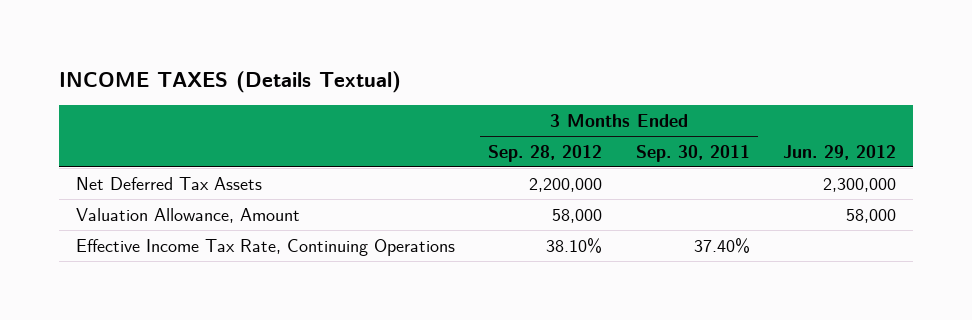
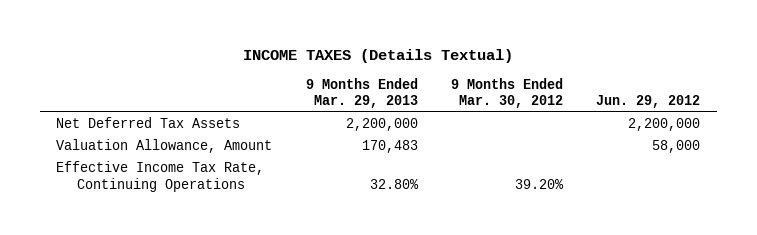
- | 3 Months Ended Sep. 28, 2012 | 3 Months Ended Sep. 30, 2011 | Jun. 29, 2012
+ | 9 Months Ended Mar. 29, 2013 | 9 Months Ended Mar. 30, 2012 | Jun. 29, 2012
- Net Deferred Tax Assets | 2,200,000 | | 2,300,000
+ Net Deferred Tax Assets | 2,200,000 | | 2,200,000

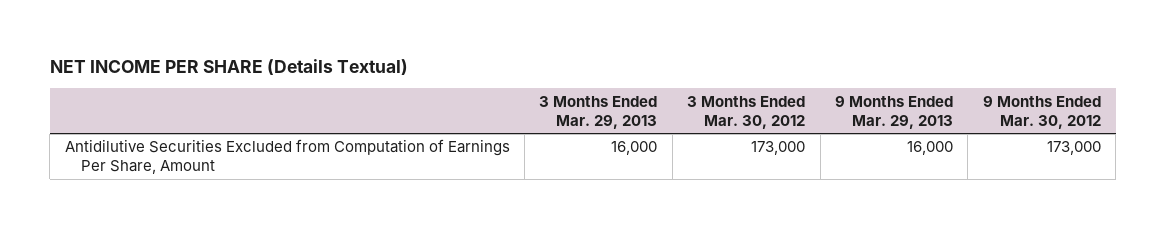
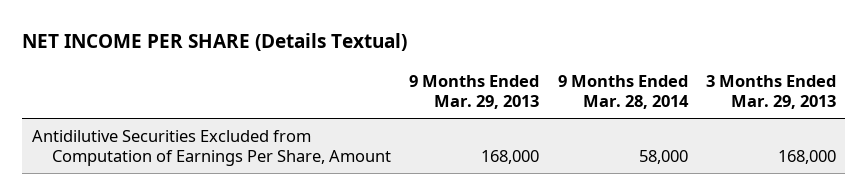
- | 3 Months Ended Mar. 29, 2013 | 3 Months Ended Mar. 30, 2012 | 9 Months Ended Mar. 29, 2013 | 9 Months Ended Mar. 30, 2012
+ | 9 Months Ended Mar. 29, 2013 | 9 Months Ended Mar. 28, 2014 | 3 Months Ended Mar. 29, 2013
- Antidilutive Securities Excluded from Computation of Earnings Per Share, Amount | 16,000 | 173,000 | 16,000 | 173,000
+ Antidilutive Securities Excluded from Computation of Earnings Per Share, Amount | 168,000 | 58,000 | 168,000

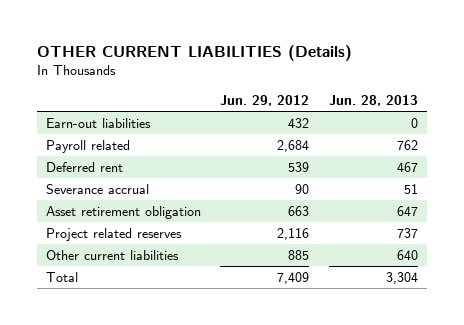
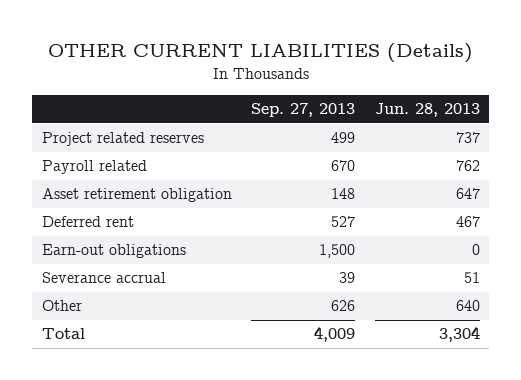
- | Jun. 29, 2012 | Jun. 28, 2013
+ | Sep. 27, 2013 | Jun. 28, 2013
- Earn-out liabilities | 432 | 0
moved up: Project related reserves | 499 | 737
moved up: Asset retirement obligation | 148 | 647
+ Earn-out obligations | 1,500 | 0
- Other current liabilities | 885 | 640
+ Other | 626 | 640

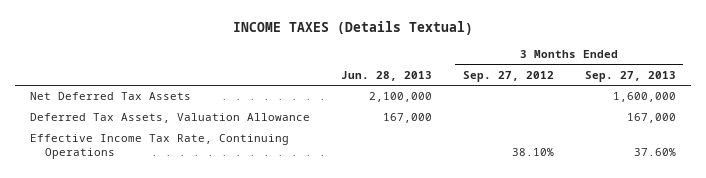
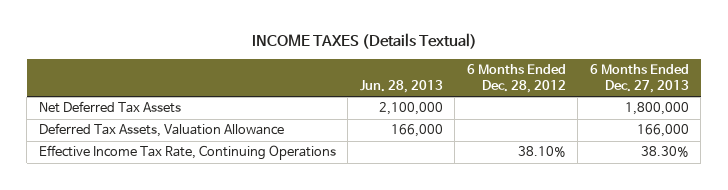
- | Jun. 28, 2013 | 3 Months Ended Sep. 27, 2012 | 3 Months Ended Sep. 27, 2013
+ | Jun. 28, 2013 | 6 Months Ended Dec. 28, 2012 | 6 Months Ended Dec. 27, 2013
- Deferred Tax Assets, Valuation Allowance | 167,000 | | 167,000
+ Deferred Tax Assets, Valuation Allowance | 166,000 | | 166,000

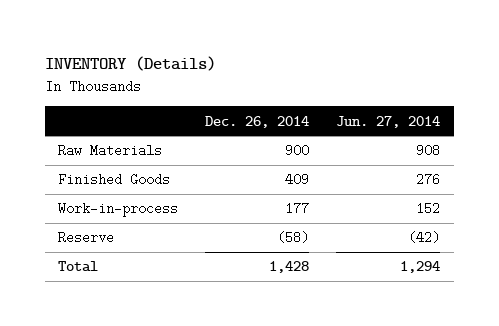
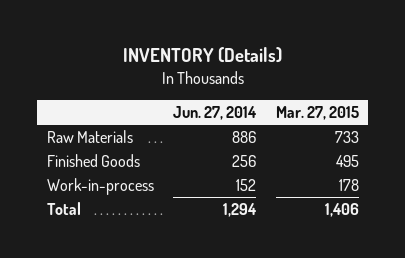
- | Dec. 26, 2014 | Jun. 27, 2014
+ | Jun. 27, 2014 | Mar. 27, 2015
- Raw Materials | 900 | 908
- Finished Goods | 409 | 276
+ Raw Materials | 886 | 733
+ Finished Goods | 256 | 495
- Reserve | (58) | (42)

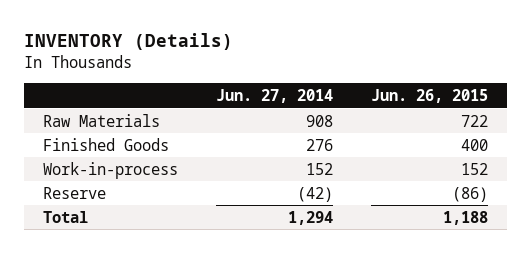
- | Jun. 27, 2014 | Mar. 27, 2015
+ | Jun. 27, 2014 | Jun. 26, 2015
- Raw Materials | 886 | 733
- Finished Goods | 256 | 495
+ Raw Materials | 908 | 722
+ Finished Goods | 276 | 400
+ Reserve | (42) | (86)

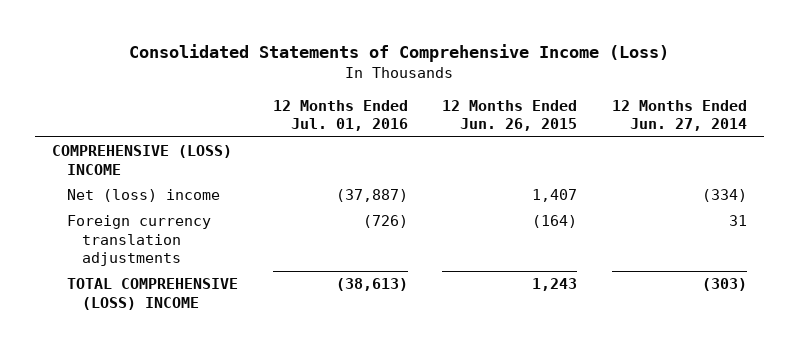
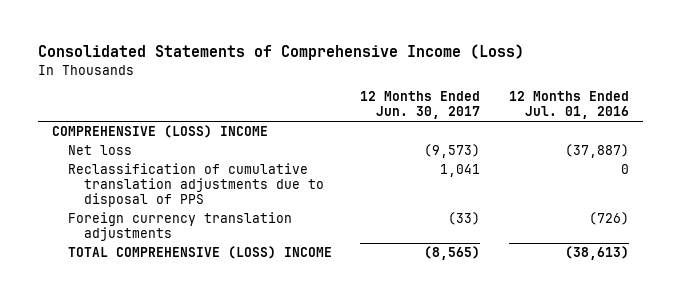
- | 12 Months Ended Jul. 01, 2016 | 12 Months Ended Jun. 26, 2015 | 12 Months Ended Jun. 27, 2014
+ | 12 Months Ended Jun. 30, 2017 | 12 Months Ended Jul. 01, 2016
- Net (loss) income | (37,887) | 1,407 | (334)
+ Net loss | (9,573) | (37,887)
+ Reclassification of cumulative translation adjustments due to disposal of PPS | 1,041 | 0

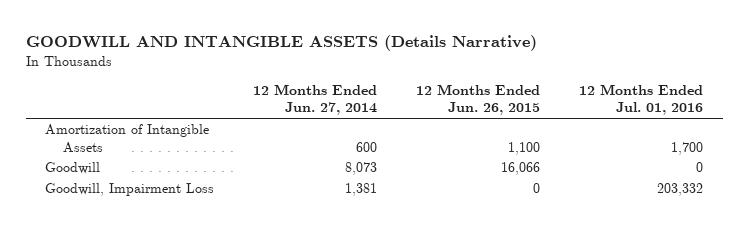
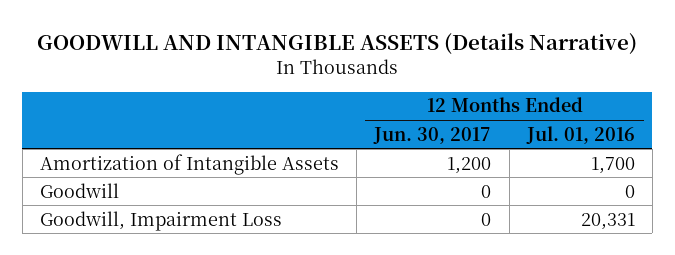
- | 12 Months Ended Jun. 27, 2014 | 12 Months Ended Jun. 26, 2015 | 12 Months Ended Jul. 01, 2016
+ | 12 Months Ended Jun. 30, 2017 | 12 Months Ended Jul. 01, 2016
- Goodwill, Impairment Loss | 1,381 | 0 | 203,332
+ Goodwill, Impairment Loss | 0 | 20,331

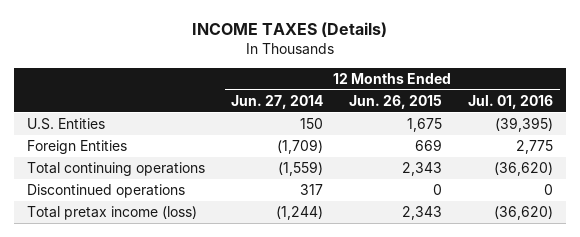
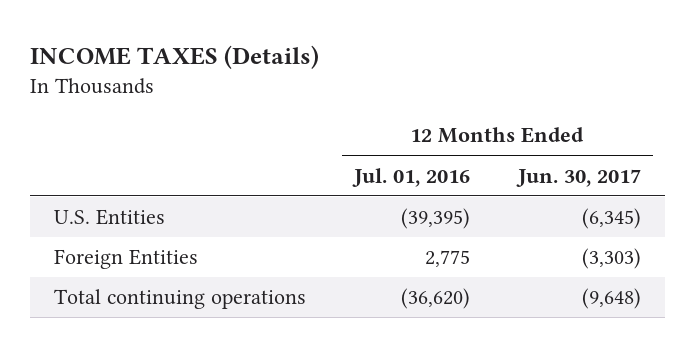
- | 12 Months Ended Jun. 27, 2014 | 12 Months Ended Jun. 26, 2015 | 12 Months Ended Jul. 01, 2016
+ | 12 Months Ended Jul. 01, 2016 | 12 Months Ended Jun. 30, 2017
- Discontinued operations | 317 | 0 | 0
- Total pretax income (loss) | (1,244) | 2,343 | (36,620)

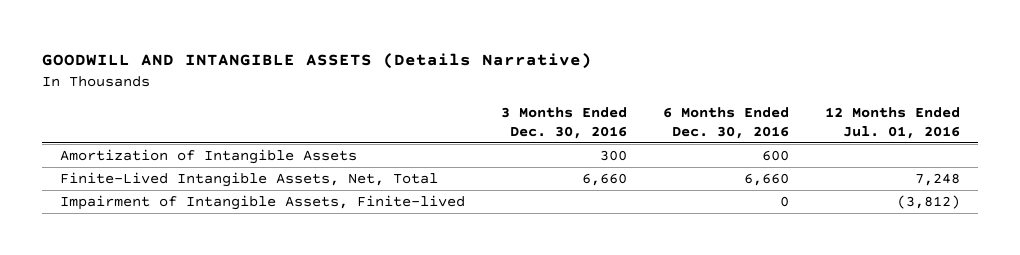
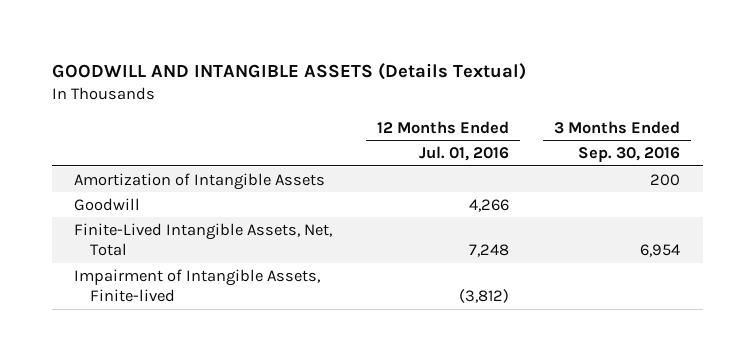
- GOODWILL AND INTANGIBLE ASSETS (Details Narrative)
+ GOODWILL AND INTANGIBLE ASSETS (Details Textual)
- | 3 Months Ended Dec. 30, 2016 | 6 Months Ended Dec. 30, 2016 | 12 Months Ended Jul. 01, 2016
+ | 12 Months Ended Jul. 01, 2016 | 3 Months Ended Sep. 30, 2016
+ Goodwill | 4,266 |

